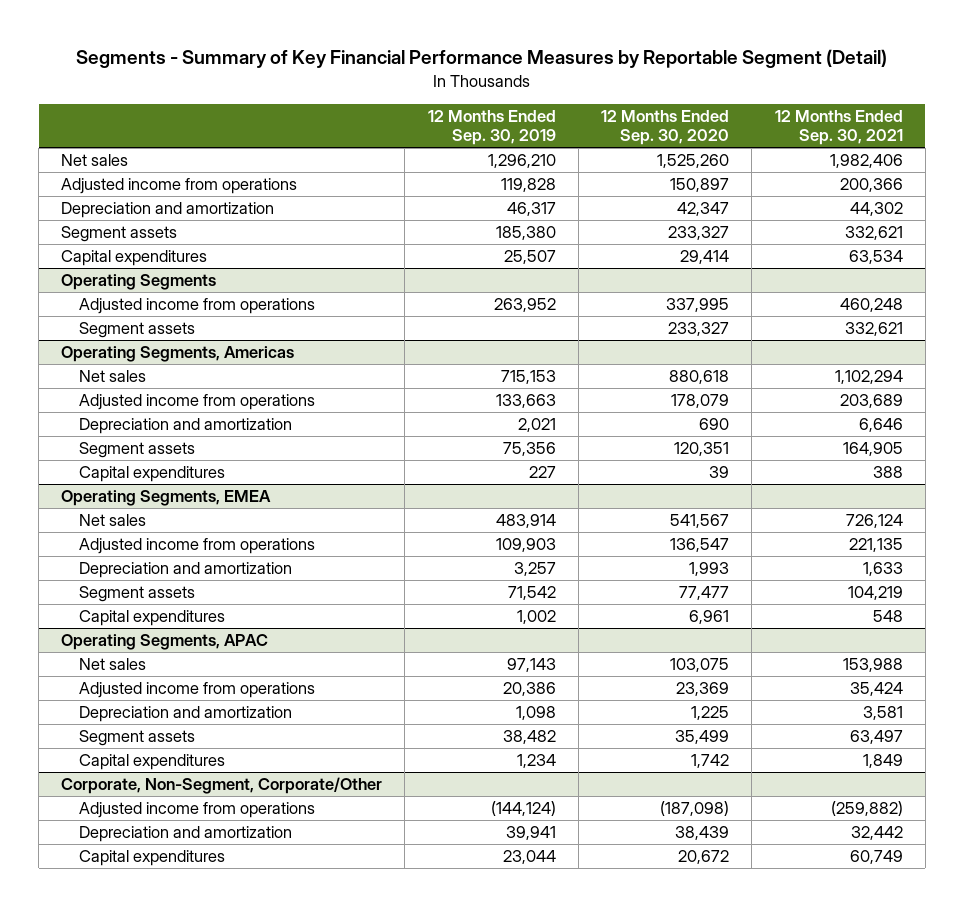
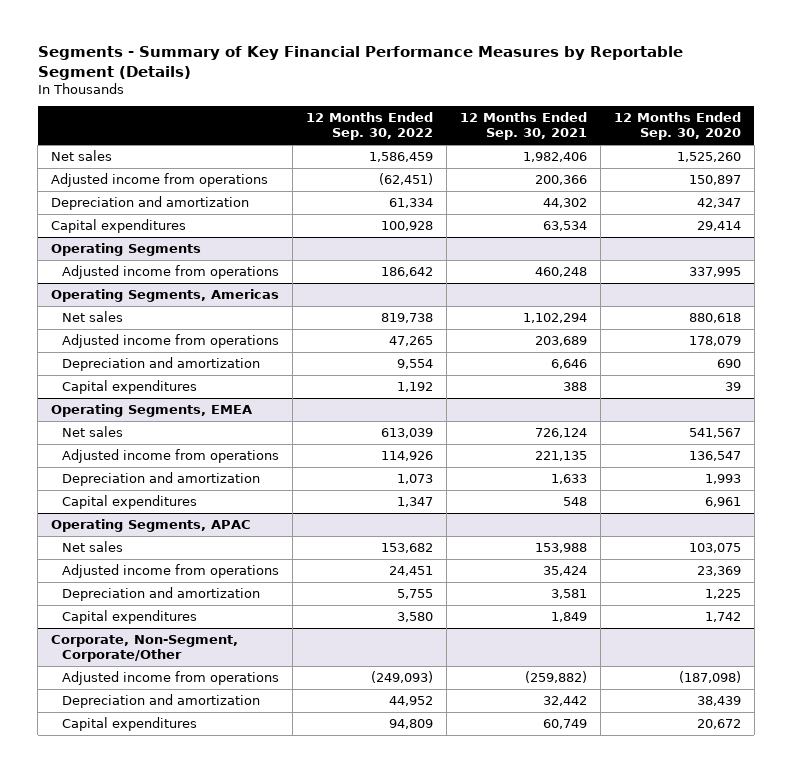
- Segments - Summary of Key Financial Performance Measures by Reportable Segment (Detail)
+ Segments - Summary of Key Financial Performance Measures by Reportable Segment (Details)
- | 12 Months Ended Sep. 30, 2019 | 12 Months Ended Sep. 30, 2020 | 12 Months Ended Sep. 30, 2021
+ | 12 Months Ended Sep. 30, 2022 | 12 Months Ended Sep. 30, 2021 | 12 Months Ended Sep. 30, 2020
- Segment assets | 185,380 | 233,327 | 332,621
@ Operating Segments
- Segment assets | | 233,327 | 332,621
@ Operating Segments, Americas
- Segment assets | 75,356 | 120,351 | 164,905
@ Operating Segments, EMEA
- Segment assets | 71,542 | 77,477 | 104,219
@ Operating Segments, APAC
- Segment assets | 38,482 | 35,499 | 63,497

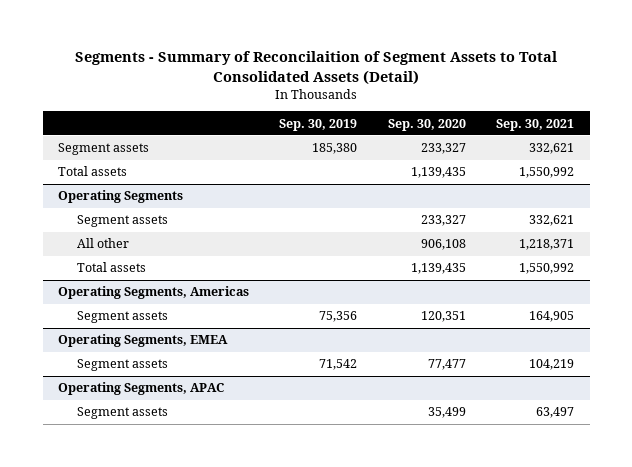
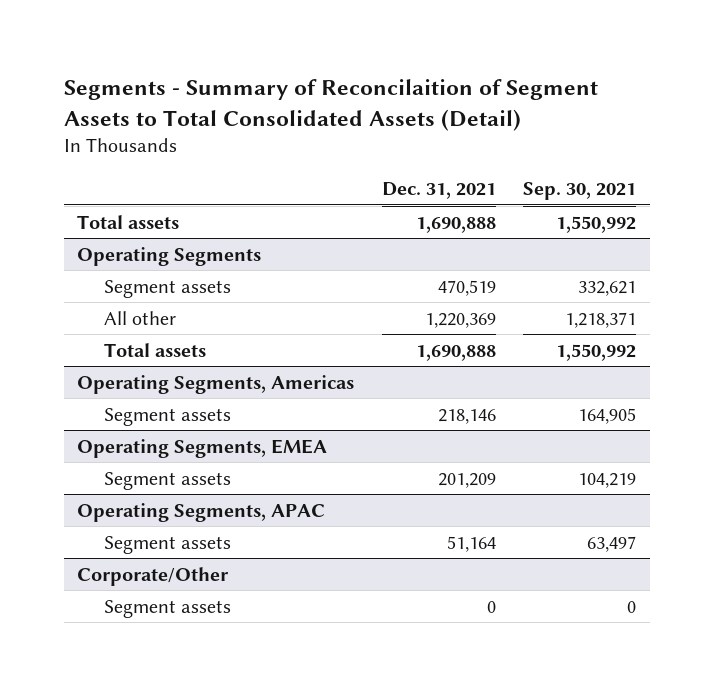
- | Sep. 30, 2019 | Sep. 30, 2020 | Sep. 30, 2021
+ | Dec. 31, 2021 | Sep. 30, 2021
- Segment assets | 185,380 | 233,327 | 332,621
+ Corporate/Other
+ Segment assets | 0 | 0

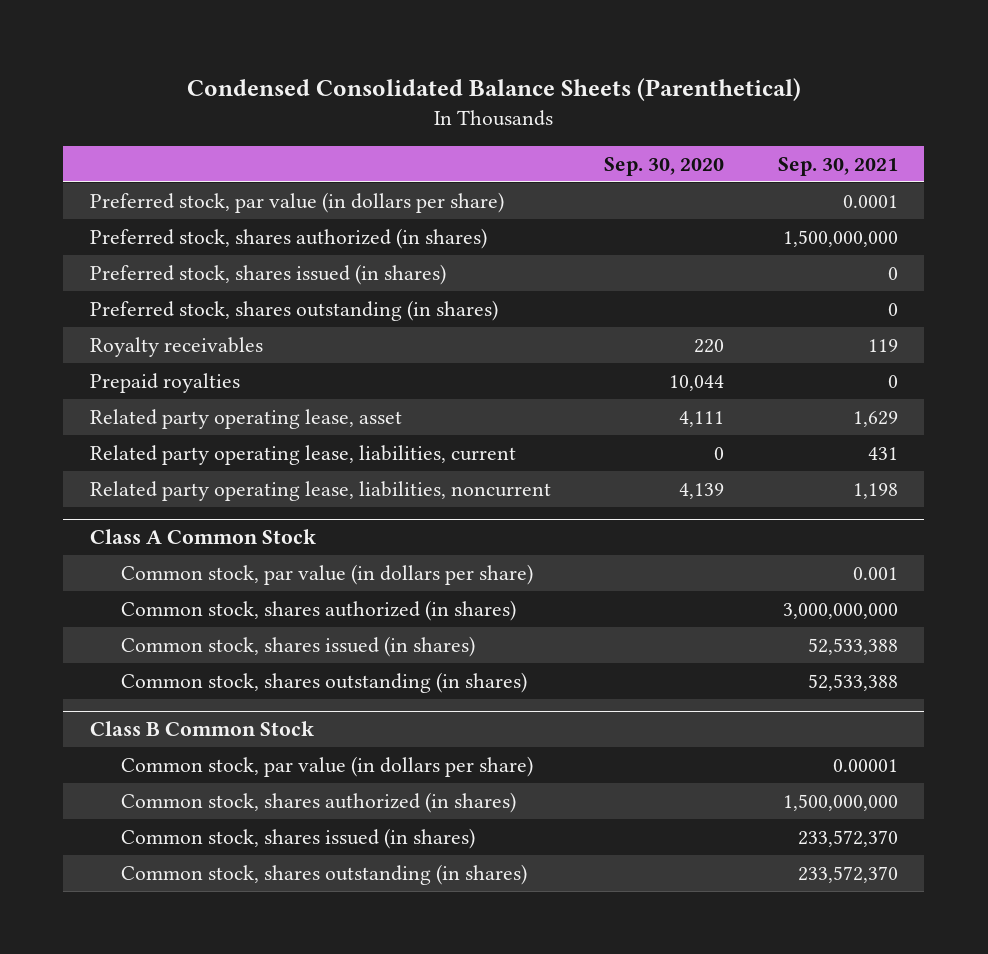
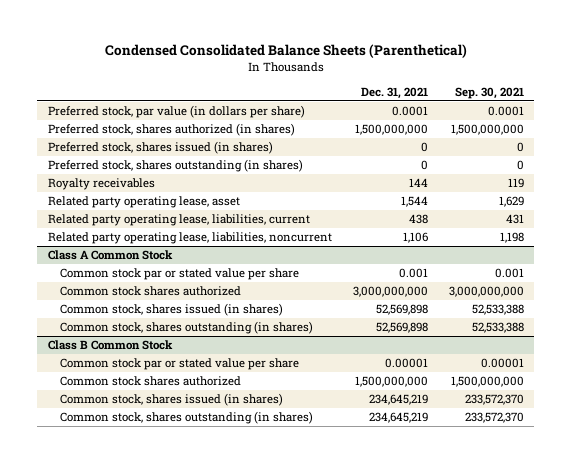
- | Sep. 30, 2020 | Sep. 30, 2021
+ | Dec. 31, 2021 | Sep. 30, 2021
- Prepaid royalties | 10,044 | 0
@ Class A Common Stock
- Common stock, par value (in dollars per share) | | 0.001
- Common stock, shares authorized (in shares) | | 3,000,000,000
+ Common stock par or stated value per share | 0.001 | 0.001
+ Common stock shares authorized | 3,000,000,000 | 3,000,000,000
@ Class B Common Stock
- Common stock, par value (in dollars per share) | | 0.00001
- Common stock, shares authorized (in shares) | | 1,500,000,000
+ Common stock par or stated value per share | 0.00001 | 0.00001
+ Common stock shares authorized | 1,500,000,000 | 1,500,000,000

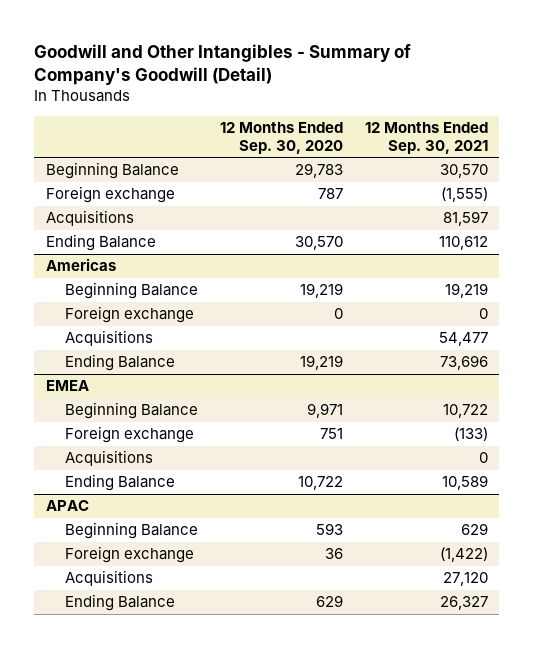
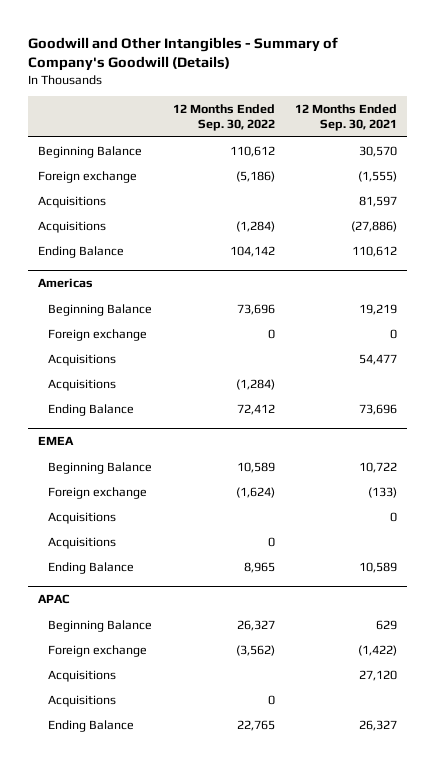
- Goodwill and Other Intangibles - Summary of Company's Goodwill (Detail)
+ Goodwill and Other Intangibles - Summary of Company's Goodwill (Details)
- | 12 Months Ended Sep. 30, 2020 | 12 Months Ended Sep. 30, 2021
+ | 12 Months Ended Sep. 30, 2022 | 12 Months Ended Sep. 30, 2021
+ Acquisitions | (1,284) | (27,886)
@ Americas
+ Acquisitions | (1,284) |
@ EMEA
+ Acquisitions | 0 |
@ APAC
+ Acquisitions | 0 |

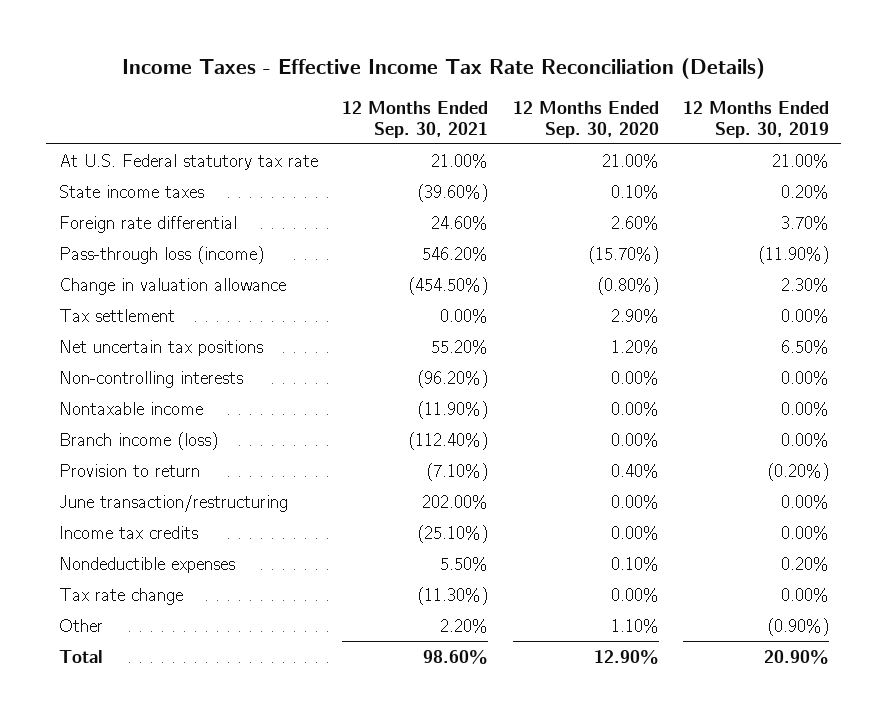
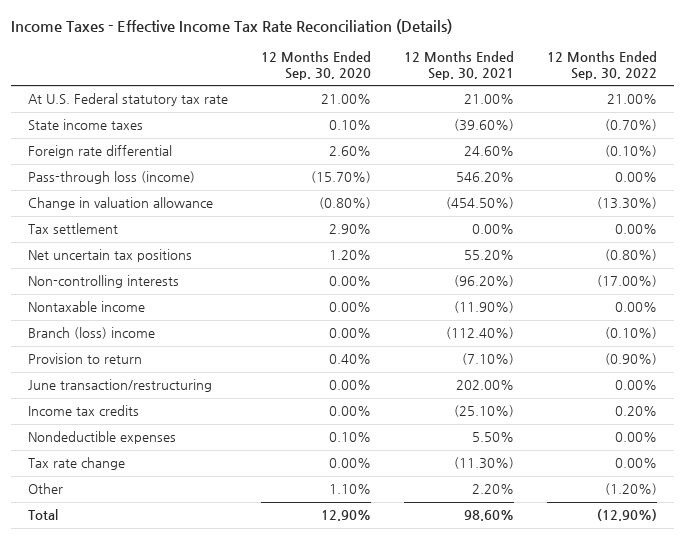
- | 12 Months Ended Sep. 30, 2021 | 12 Months Ended Sep. 30, 2020 | 12 Months Ended Sep. 30, 2019
+ | 12 Months Ended Sep. 30, 2020 | 12 Months Ended Sep. 30, 2021 | 12 Months Ended Sep. 30, 2022
- Branch income (loss) | (112.40%) | 0.00% | 0.00%
+ Branch (loss) income | 0.00% | (112.40%) | (0.10%)

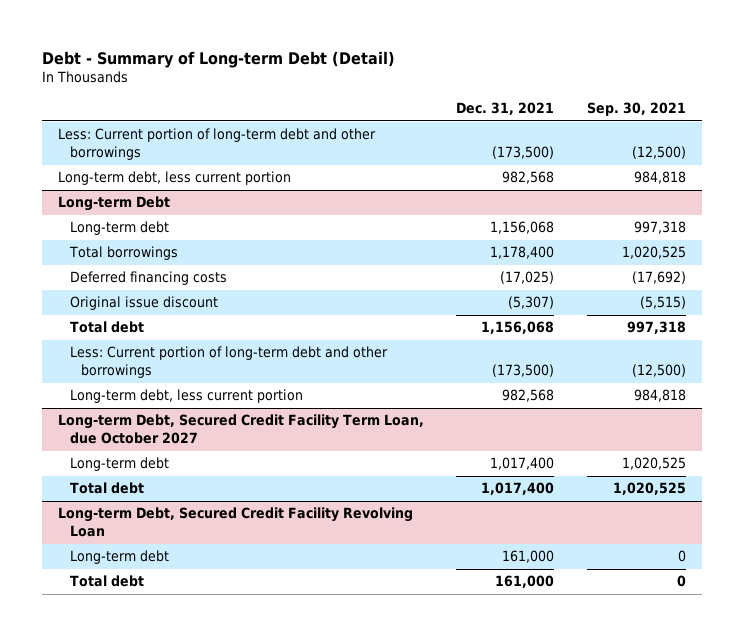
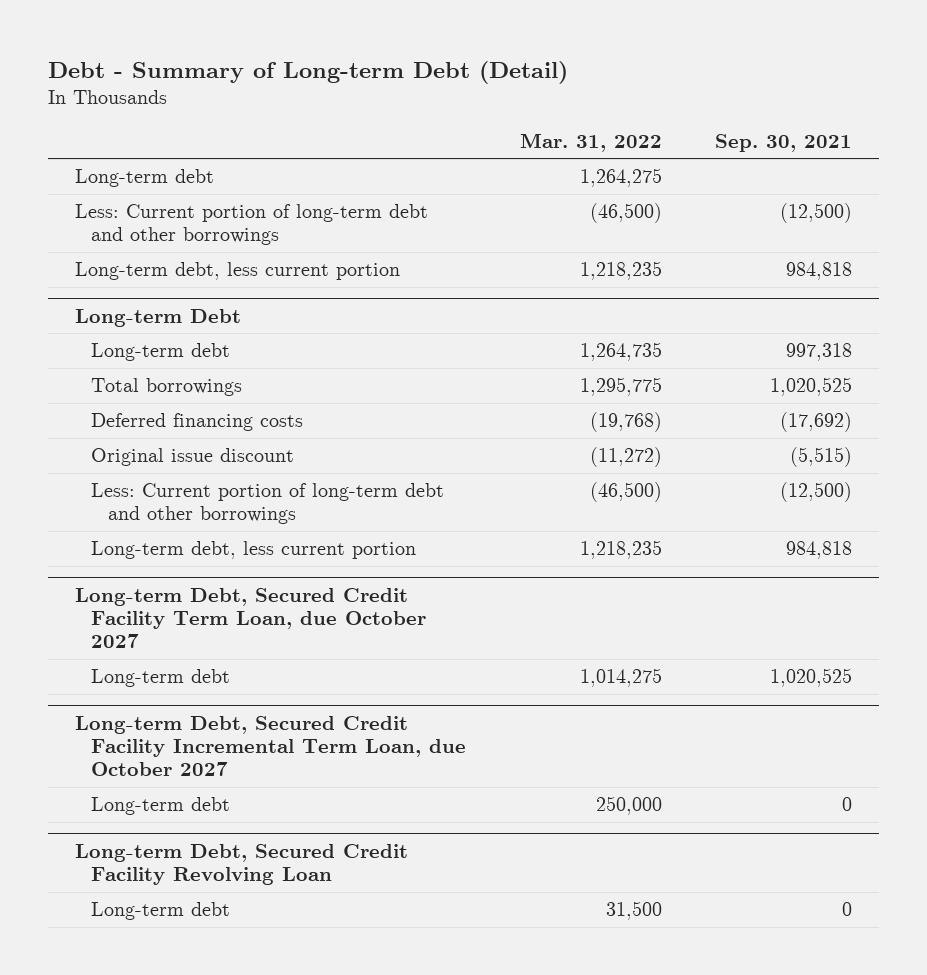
- | Dec. 31, 2021 | Sep. 30, 2021
+ | Mar. 31, 2022 | Sep. 30, 2021
+ Long-term debt | 1,264,275 |
@ Long-term Debt
- Total debt | 1,156,068 | 997,318
@ Long-term Debt, Secured Credit Facility Term Loan, due October 2027
- Total debt | 1,017,400 | 1,020,525
+ Long-term Debt, Secured Credit Facility Incremental Term Loan, due October 2027
+ Long-term debt | 250,000 | 0
@ Long-term Debt, Secured Credit Facility Revolving Loan
- Total debt | 161,000 | 0

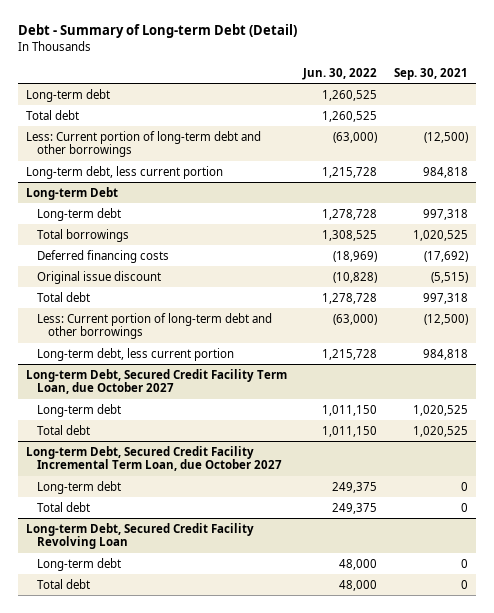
- | Mar. 31, 2022 | Sep. 30, 2021
+ | Jun. 30, 2022 | Sep. 30, 2021
+ Total debt | 1,260,525 |
@ Long-term Debt
+ Total debt | 1,278,728 | 997,318
@ Long-term Debt, Secured Credit Facility Term Loan, due October 2027
+ Total debt | 1,011,150 | 1,020,525
@ Long-term Debt, Secured Credit Facility Incremental Term Loan, due October 2027
+ Total debt | 249,375 | 0
@ Long-term Debt, Secured Credit Facility Revolving Loan
+ Total debt | 48,000 | 0

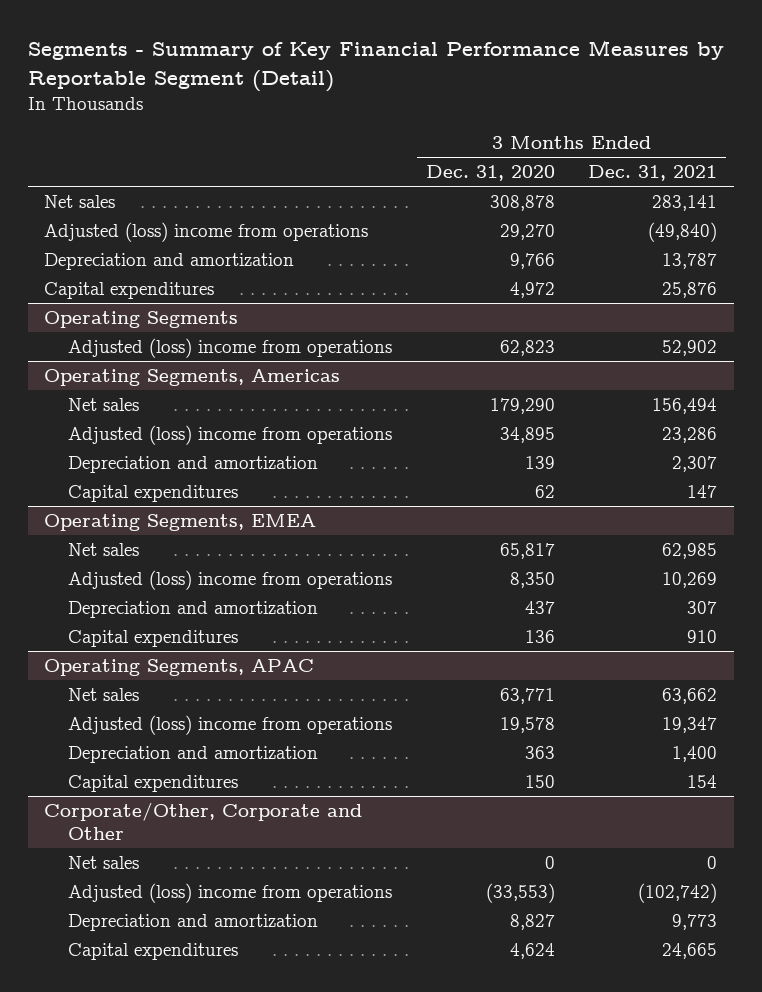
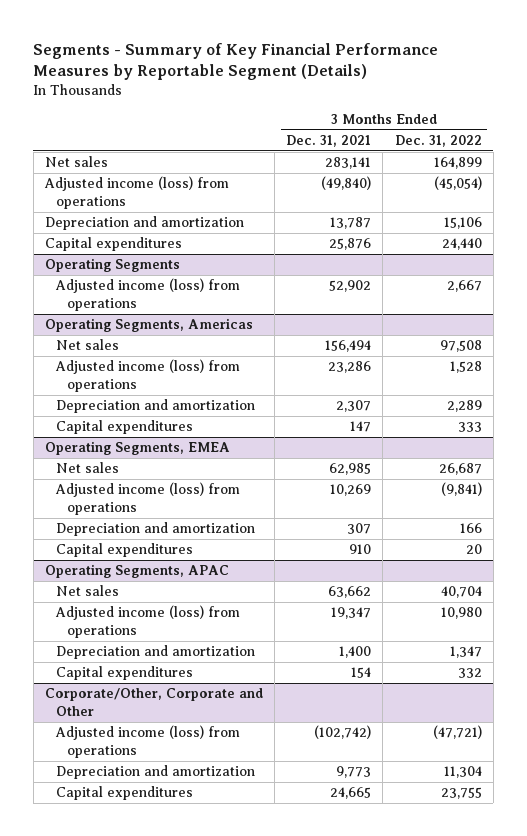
- Segments - Summary of Key Financial Performance Measures by Reportable Segment (Detail)
+ Segments - Summary of Key Financial Performance Measures by Reportable Segment (Details)
- | 3 Months Ended Dec. 31, 2020 | 3 Months Ended Dec. 31, 2021
+ | 3 Months Ended Dec. 31, 2021 | 3 Months Ended Dec. 31, 2022
- Adjusted (loss) income from operations | 29,270 | (49,840)
+ Adjusted income (loss) from operations | (49,840) | (45,054)
@ Operating Segments
- Adjusted (loss) income from operations | 62,823 | 52,902
+ Adjusted income (loss) from operations | 52,902 | 2,667
@ Operating Segments, Americas
- Adjusted (loss) income from operations | 34,895 | 23,286
+ Adjusted income (loss) from operations | 23,286 | 1,528
@ Operating Segments, EMEA
- Adjusted (loss) income from operations | 8,350 | 10,269
+ Adjusted income (loss) from operations | 10,269 | (9,841)
@ Operating Segments, APAC
- Adjusted (loss) income from operations | 19,578 | 19,347
+ Adjusted income (loss) from operations | 19,347 | 10,980
@ Corporate/Other, Corporate and Other
- Net sales | 0 | 0
- Adjusted (loss) income from operations | (33,553) | (102,742)
+ Adjusted income (loss) from operations | (102,742) | (47,721)

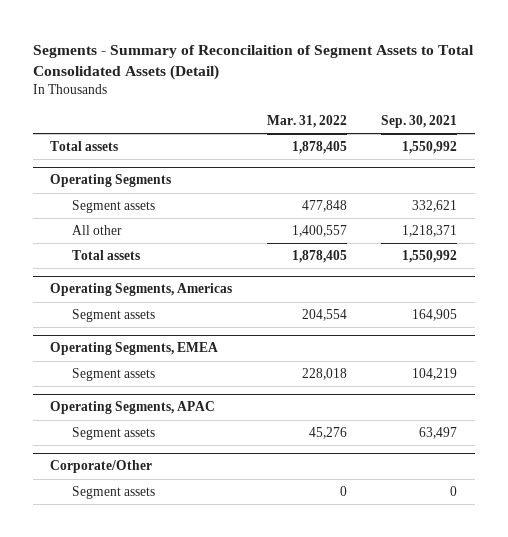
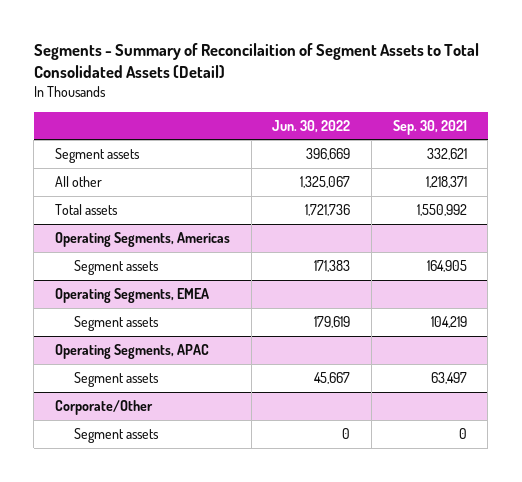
- | Mar. 31, 2022 | Sep. 30, 2021
+ | Jun. 30, 2022 | Sep. 30, 2021
- Total assets | 1,878,405 | 1,550,992
- Operating Segments

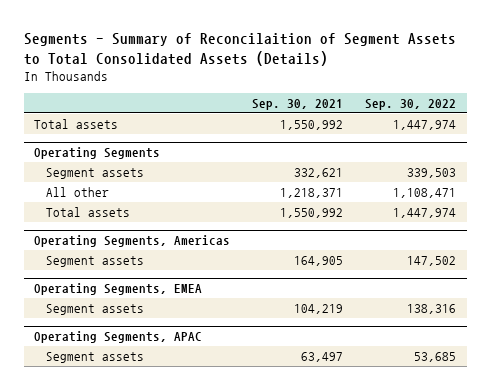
- Segments - Summary of Reconcilaition of Segment Assets to Total Consolidated Assets (Detail)
+ Segments - Summary of Reconcilaition of Segment Assets to Total Consolidated Assets (Details)
- | Jun. 30, 2022 | Sep. 30, 2021
+ | Sep. 30, 2021 | Sep. 30, 2022
+ Total assets | 1,550,992 | 1,447,974
+ Operating Segments
- Corporate/Other
- Segment assets | 0 | 0

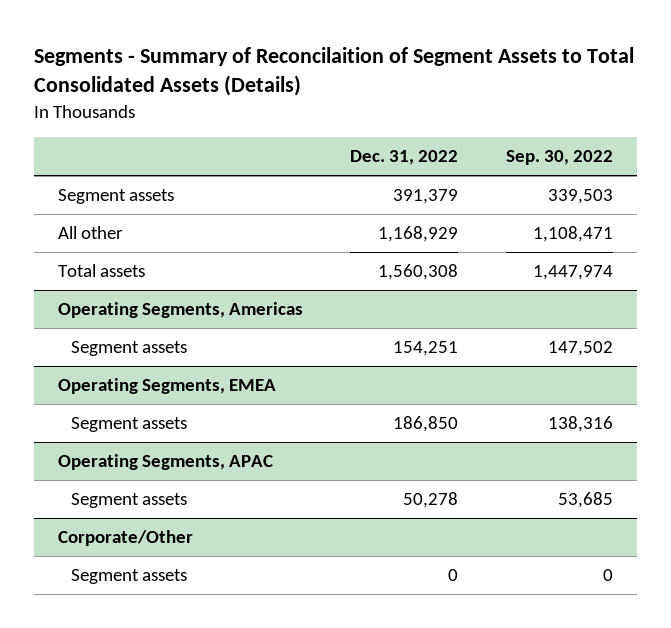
- | Sep. 30, 2021 | Sep. 30, 2022
+ | Dec. 31, 2022 | Sep. 30, 2022
- Total assets | 1,550,992 | 1,447,974
- Operating Segments
+ Corporate/Other
+ Segment assets | 0 | 0

